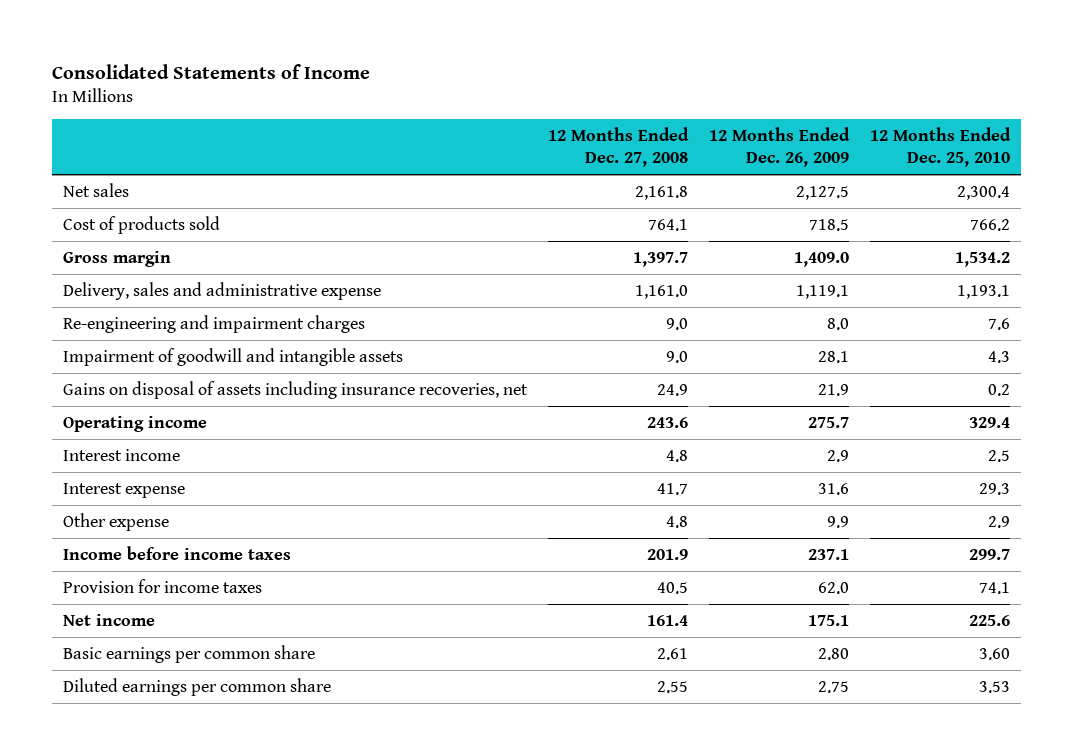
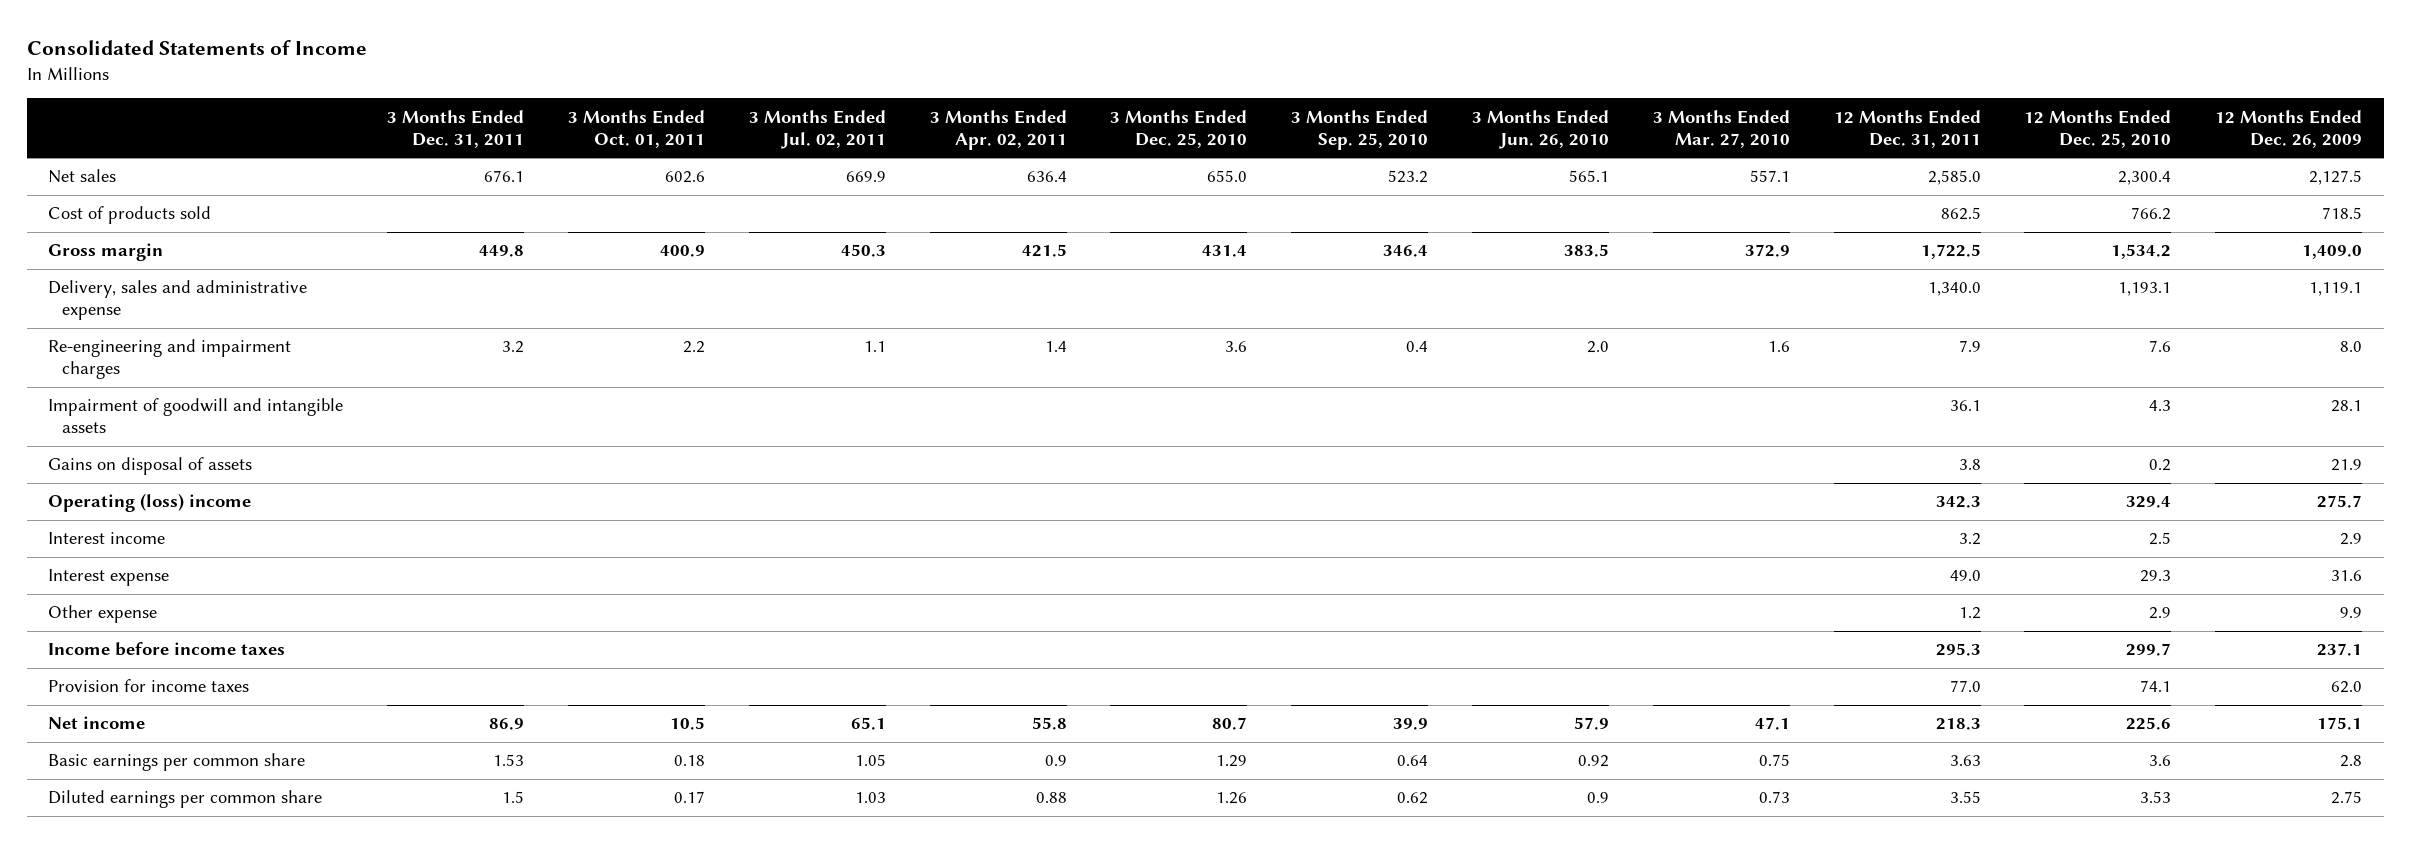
- | 12 Months Ended Dec. 27, 2008 | 12 Months Ended Dec. 26, 2009 | 12 Months Ended Dec. 25, 2010
+ | 3 Months Ended Dec. 31, 2011 | 3 Months Ended Oct. 01, 2011 | 3 Months Ended Jul. 02, 2011 | 3 Months Ended Apr. 02, 2011 | 3 Months Ended Dec. 25, 2010 | 3 Months Ended Sep. 25, 2010 | 3 Months Ended Jun. 26, 2010 | 3 Months Ended Mar. 27, 2010 | 12 Months Ended Dec. 31, 2011 | 12 Months Ended Dec. 25, 2010 | 12 Months Ended Dec. 26, 2009
- Gains on disposal of assets including insurance recoveries, net | 24.9 | 21.9 | 0.2
- Operating income | 243.6 | 275.7 | 329.4
+ Gains on disposal of assets | | | | | | | | | 3.8 | 0.2 | 21.9
+ Operating (loss) income | | | | | | | | | 342.3 | 329.4 | 275.7
- Basic earnings per common share | 2.61 | 2.80 | 3.60
+ Basic earnings per common share | 1.53 | 0.18 | 1.05 | 0.9 | 1.29 | 0.64 | 0.92 | 0.75 | 3.63 | 3.6 | 2.8

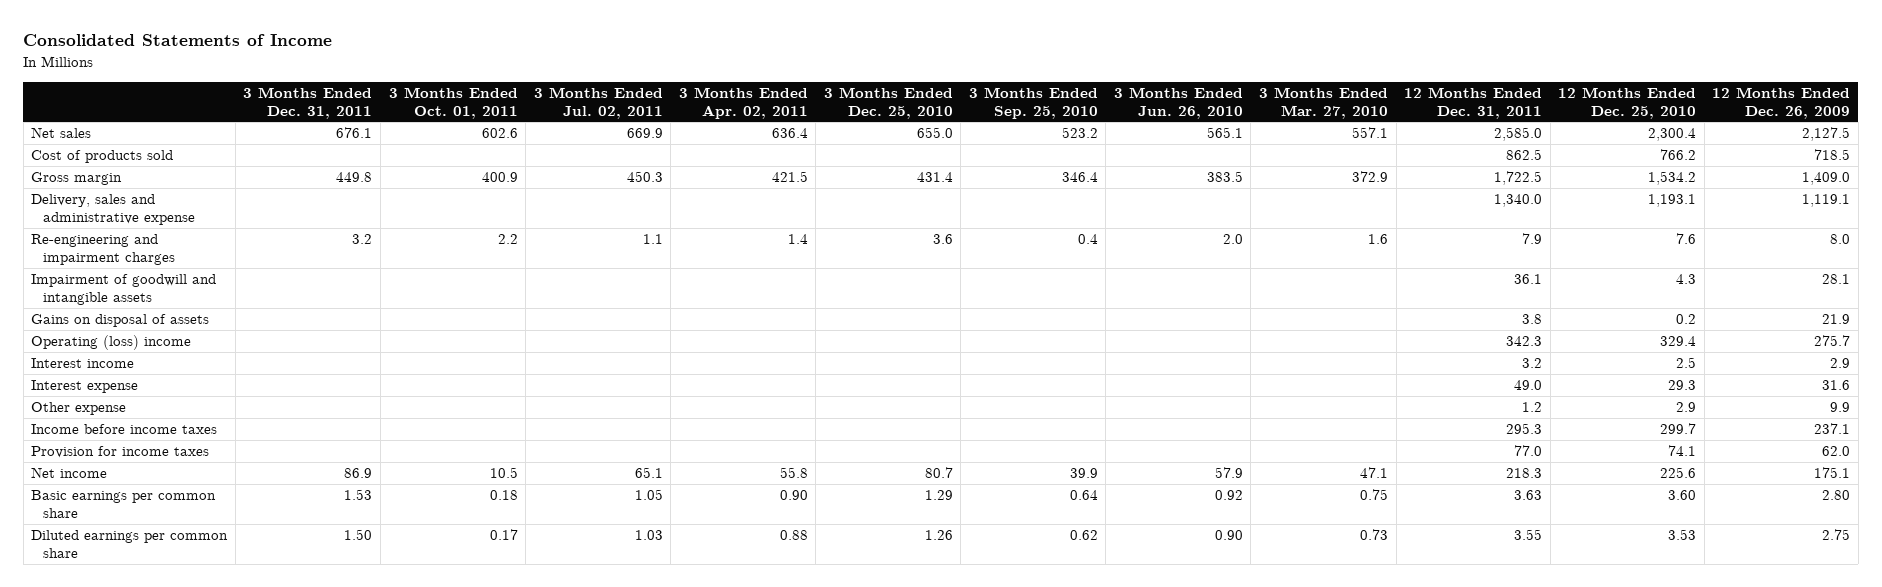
- Basic earnings per common share | 1.53 | 0.18 | 1.05 | 0.9 | 1.29 | 0.64 | 0.92 | 0.75 | 3.63 | 3.6 | 2.8
- Diluted earnings per common share | 1.5 | 0.17 | 1.03 | 0.88 | 1.26 | 0.62 | 0.9 | 0.73 | 3.55 | 3.53 | 2.75
+ Basic earnings per common share | 1.53 | 0.18 | 1.05 | 0.90 | 1.29 | 0.64 | 0.92 | 0.75 | 3.63 | 3.60 | 2.80
+ Diluted earnings per common share | 1.50 | 0.17 | 1.03 | 0.88 | 1.26 | 0.62 | 0.90 | 0.73 | 3.55 | 3.53 | 2.75

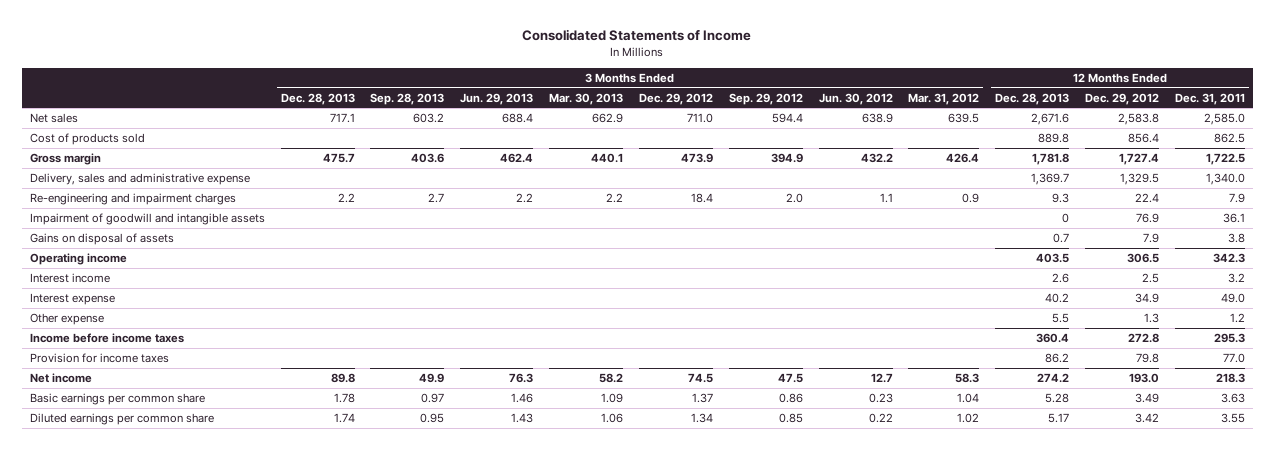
- | 3 Months Ended Dec. 31, 2011 | 3 Months Ended Oct. 01, 2011 | 3 Months Ended Jul. 02, 2011 | 3 Months Ended Apr. 02, 2011 | 3 Months Ended Dec. 25, 2010 | 3 Months Ended Sep. 25, 2010 | 3 Months Ended Jun. 26, 2010 | 3 Months Ended Mar. 27, 2010 | 12 Months Ended Dec. 31, 2011 | 12 Months Ended Dec. 25, 2010 | 12 Months Ended Dec. 26, 2009
+ | 3 Months Ended Dec. 28, 2013 | 3 Months Ended Sep. 28, 2013 | 3 Months Ended Jun. 29, 2013 | 3 Months Ended Mar. 30, 2013 | 3 Months Ended Dec. 29, 2012 | 3 Months Ended Sep. 29, 2012 | 3 Months Ended Jun. 30, 2012 | 3 Months Ended Mar. 31, 2012 | 12 Months Ended Dec. 28, 2013 | 12 Months Ended Dec. 29, 2012 | 12 Months Ended Dec. 31, 2011
- Operating (loss) income | | | | | | | | | 342.3 | 329.4 | 275.7
+ Operating income | | | | | | | | | 403.5 | 306.5 | 342.3

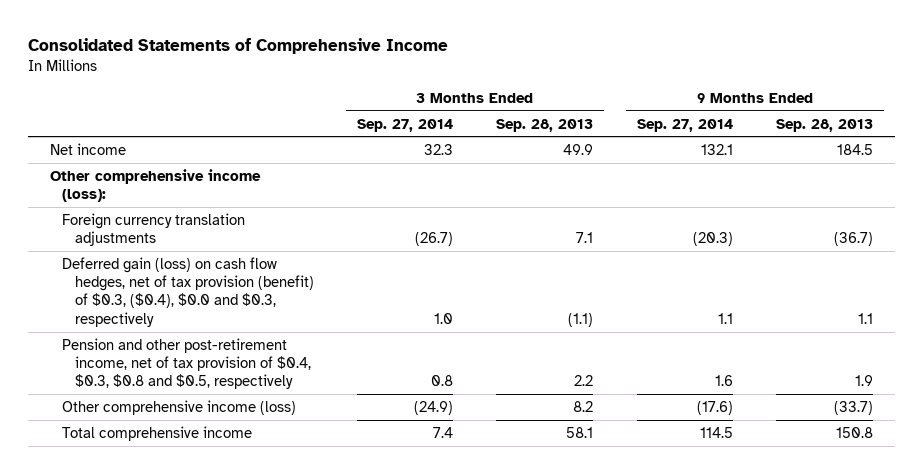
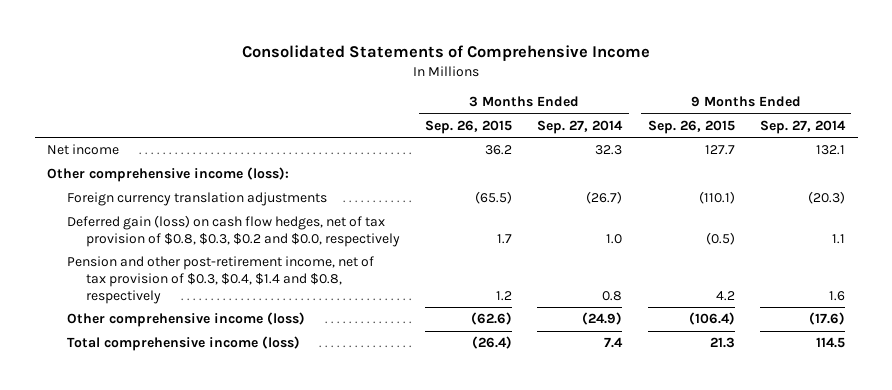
- | 3 Months Ended Sep. 27, 2014 | 3 Months Ended Sep. 28, 2013 | 9 Months Ended Sep. 27, 2014 | 9 Months Ended Sep. 28, 2013
+ | 3 Months Ended Sep. 26, 2015 | 3 Months Ended Sep. 27, 2014 | 9 Months Ended Sep. 26, 2015 | 9 Months Ended Sep. 27, 2014
- Deferred gain (loss) on cash flow hedges, net of tax provision (benefit) of $0.3, ($0.4), $0.0 and $0.3, respectively | 1.0 | (1.1) | 1.1 | 1.1
- Pension and other post-retirement income, net of tax provision of $0.4, $0.3, $0.8 and $0.5, respectively | 0.8 | 2.2 | 1.6 | 1.9
+ Deferred gain (loss) on cash flow hedges, net of tax provision of $0.8, $0.3, $0.2 and $0.0, respectively | 1.7 | 1.0 | (0.5) | 1.1
+ Pension and other post-retirement income, net of tax provision of $0.3, $0.4, $1.4 and $0.8, respectively | 1.2 | 0.8 | 4.2 | 1.6
- Total comprehensive income | 7.4 | 58.1 | 114.5 | 150.8
+ Total comprehensive income (loss) | (26.4) | 7.4 | 21.3 | 114.5

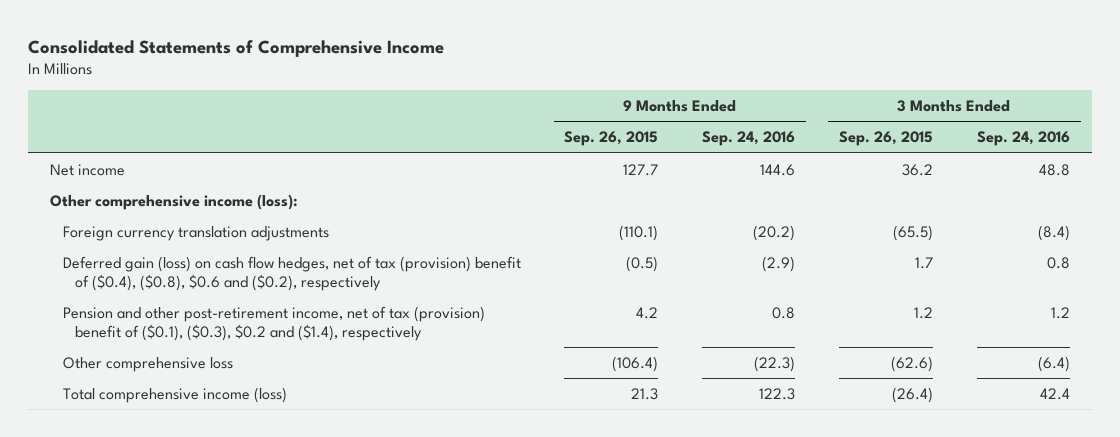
- | 3 Months Ended Sep. 26, 2015 | 3 Months Ended Sep. 27, 2014 | 9 Months Ended Sep. 26, 2015 | 9 Months Ended Sep. 27, 2014
+ | 9 Months Ended Sep. 26, 2015 | 9 Months Ended Sep. 24, 2016 | 3 Months Ended Sep. 26, 2015 | 3 Months Ended Sep. 24, 2016
- Deferred gain (loss) on cash flow hedges, net of tax provision of $0.8, $0.3, $0.2 and $0.0, respectively | 1.7 | 1.0 | (0.5) | 1.1
- Pension and other post-retirement income, net of tax provision of $0.3, $0.4, $1.4 and $0.8, respectively | 1.2 | 0.8 | 4.2 | 1.6
- Other comprehensive income (loss) | (62.6) | (24.9) | (106.4) | (17.6)
+ Deferred gain (loss) on cash flow hedges, net of tax (provision) benefit of ($0.4), ($0.8), $0.6 and ($0.2), respectively | (0.5) | (2.9) | 1.7 | 0.8
+ Pension and other post-retirement income, net of tax (provision) benefit of ($0.1), ($0.3), $0.2 and ($1.4), respectively | 4.2 | 0.8 | 1.2 | 1.2
+ Other comprehensive loss | (106.4) | (22.3) | (62.6) | (6.4)

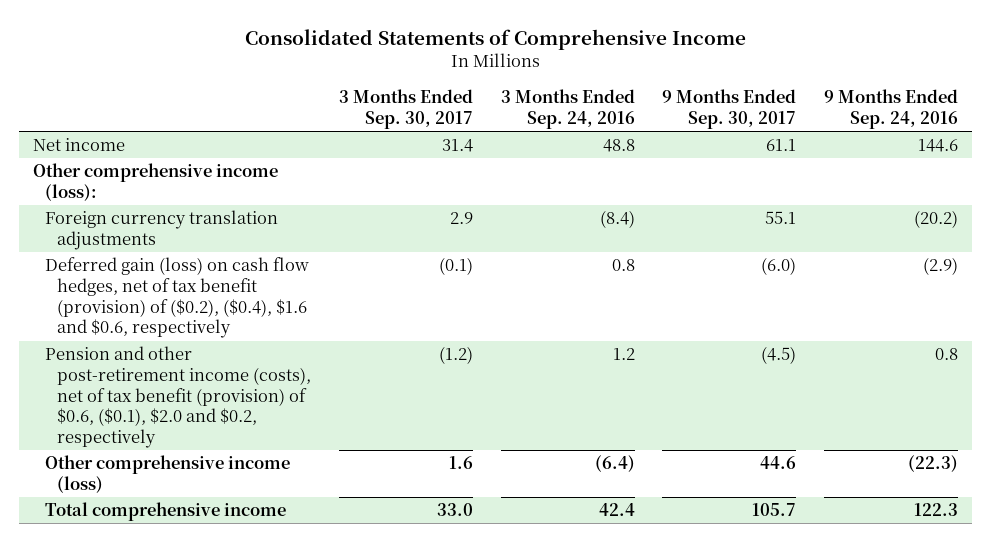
- | 9 Months Ended Sep. 26, 2015 | 9 Months Ended Sep. 24, 2016 | 3 Months Ended Sep. 26, 2015 | 3 Months Ended Sep. 24, 2016
+ | 3 Months Ended Sep. 30, 2017 | 3 Months Ended Sep. 24, 2016 | 9 Months Ended Sep. 30, 2017 | 9 Months Ended Sep. 24, 2016
- Deferred gain (loss) on cash flow hedges, net of tax (provision) benefit of ($0.4), ($0.8), $0.6 and ($0.2), respectively | (0.5) | (2.9) | 1.7 | 0.8
- Pension and other post-retirement income, net of tax (provision) benefit of ($0.1), ($0.3), $0.2 and ($1.4), respectively | 4.2 | 0.8 | 1.2 | 1.2
- Other comprehensive loss | (106.4) | (22.3) | (62.6) | (6.4)
- Total comprehensive income (loss) | 21.3 | 122.3 | (26.4) | 42.4
+ Deferred gain (loss) on cash flow hedges, net of tax benefit (provision) of ($0.2), ($0.4), $1.6 and $0.6, respectively | (0.1) | 0.8 | (6.0) | (2.9)
+ Pension and other post-retirement income (costs), net of tax benefit (provision) of $0.6, ($0.1), $2.0 and $0.2, respectively | (1.2) | 1.2 | (4.5) | 0.8
+ Other comprehensive income (loss) | 1.6 | (6.4) | 44.6 | (22.3)
+ Total comprehensive income | 33.0 | 42.4 | 105.7 | 122.3

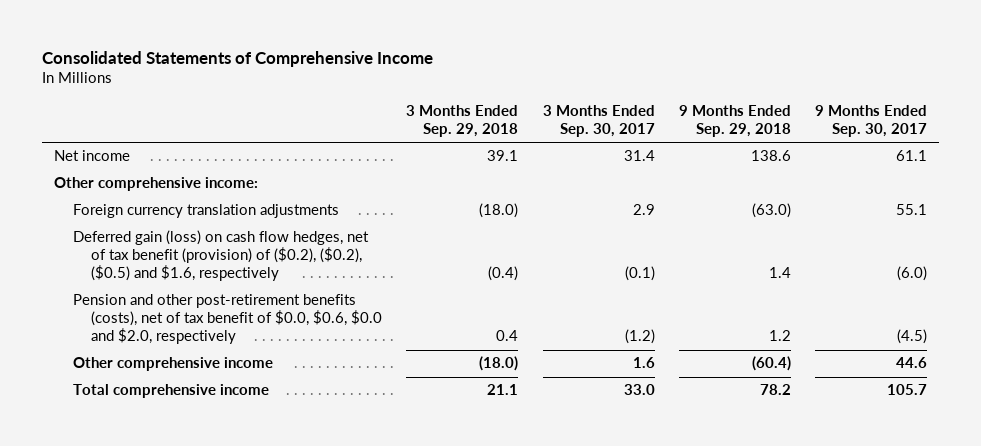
- | 3 Months Ended Sep. 30, 2017 | 3 Months Ended Sep. 24, 2016 | 9 Months Ended Sep. 30, 2017 | 9 Months Ended Sep. 24, 2016
+ | 3 Months Ended Sep. 29, 2018 | 3 Months Ended Sep. 30, 2017 | 9 Months Ended Sep. 29, 2018 | 9 Months Ended Sep. 30, 2017
- Other comprehensive income (loss):
+ Other comprehensive income:
- Deferred gain (loss) on cash flow hedges, net of tax benefit (provision) of ($0.2), ($0.4), $1.6 and $0.6, respectively | (0.1) | 0.8 | (6.0) | (2.9)
- Pension and other post-retirement income (costs), net of tax benefit (provision) of $0.6, ($0.1), $2.0 and $0.2, respectively | (1.2) | 1.2 | (4.5) | 0.8
- Other comprehensive income (loss) | 1.6 | (6.4) | 44.6 | (22.3)
+ Deferred gain (loss) on cash flow hedges, net of tax benefit (provision) of ($0.2), ($0.2), ($0.5) and $1.6, respectively | (0.4) | (0.1) | 1.4 | (6.0)
+ Pension and other post-retirement benefits (costs), net of tax benefit of $0.0, $0.6, $0.0 and $2.0, respectively | 0.4 | (1.2) | 1.2 | (4.5)
+ Other comprehensive income | (18.0) | 1.6 | (60.4) | 44.6

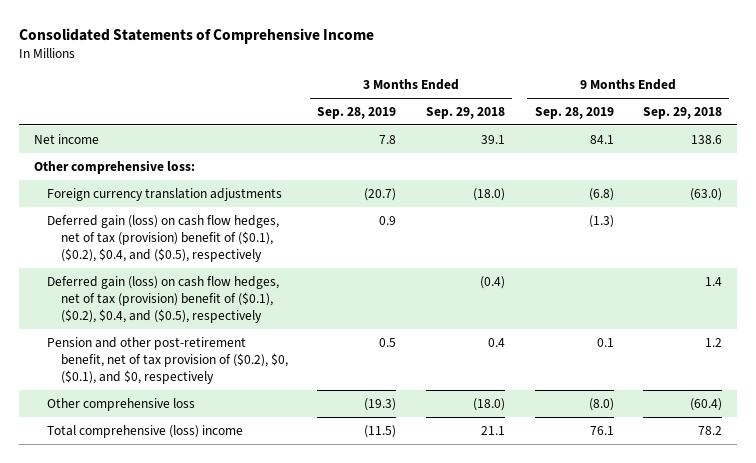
- | 3 Months Ended Sep. 29, 2018 | 3 Months Ended Sep. 30, 2017 | 9 Months Ended Sep. 29, 2018 | 9 Months Ended Sep. 30, 2017
+ | 3 Months Ended Sep. 28, 2019 | 3 Months Ended Sep. 29, 2018 | 9 Months Ended Sep. 28, 2019 | 9 Months Ended Sep. 29, 2018
- Other comprehensive income:
+ Other comprehensive loss:
- Deferred gain (loss) on cash flow hedges, net of tax benefit (provision) of ($0.2), ($0.2), ($0.5) and $1.6, respectively | (0.4) | (0.1) | 1.4 | (6.0)
- Pension and other post-retirement benefits (costs), net of tax benefit of $0.0, $0.6, $0.0 and $2.0, respectively | 0.4 | (1.2) | 1.2 | (4.5)
- Other comprehensive income | (18.0) | 1.6 | (60.4) | 44.6
- Total comprehensive income | 21.1 | 33.0 | 78.2 | 105.7
+ Deferred gain (loss) on cash flow hedges, net of tax (provision) benefit of ($0.1), ($0.2), $0.4, and ($0.5), respectively | 0.9 | | (1.3) |
+ Deferred gain (loss) on cash flow hedges, net of tax (provision) benefit of ($0.1), ($0.2), $0.4, and ($0.5), respectively | | (0.4) | | 1.4
+ Pension and other post-retirement benefit, net of tax provision of ($0.2), $0, ($0.1), and $0, respectively | 0.5 | 0.4 | 0.1 | 1.2
+ Other comprehensive loss | (19.3) | (18.0) | (8.0) | (60.4)
+ Total comprehensive (loss) income | (11.5) | 21.1 | 76.1 | 78.2

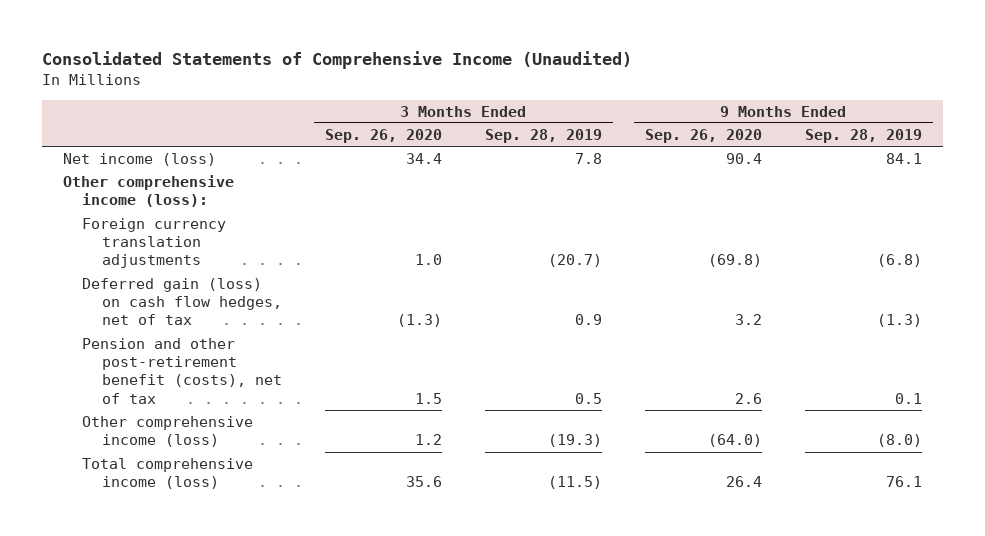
- Consolidated Statements of Comprehensive Income
+ Consolidated Statements of Comprehensive Income (Unaudited)
- | 3 Months Ended Sep. 28, 2019 | 3 Months Ended Sep. 29, 2018 | 9 Months Ended Sep. 28, 2019 | 9 Months Ended Sep. 29, 2018
+ | 3 Months Ended Sep. 26, 2020 | 3 Months Ended Sep. 28, 2019 | 9 Months Ended Sep. 26, 2020 | 9 Months Ended Sep. 28, 2019
- Net income | 7.8 | 39.1 | 84.1 | 138.6
- Other comprehensive loss:
+ Net income (loss) | 34.4 | 7.8 | 90.4 | 84.1
+ Other comprehensive income (loss):
- Deferred gain (loss) on cash flow hedges, net of tax (provision) benefit of ($0.1), ($0.2), $0.4, and ($0.5), respectively | 0.9 | | (1.3) |
- Deferred gain (loss) on cash flow hedges, net of tax (provision) benefit of ($0.1), ($0.2), $0.4, and ($0.5), respectively | | (0.4) | | 1.4
- Pension and other post-retirement benefit, net of tax provision of ($0.2), $0, ($0.1), and $0, respectively | 0.5 | 0.4 | 0.1 | 1.2
- Other comprehensive loss | (19.3) | (18.0) | (8.0) | (60.4)
- Total comprehensive (loss) income | (11.5) | 21.1 | 76.1 | 78.2
+ Deferred gain (loss) on cash flow hedges, net of tax | (1.3) | 0.9 | 3.2 | (1.3)
+ Pension and other post-retirement benefit (costs), net of tax | 1.5 | 0.5 | 2.6 | 0.1
+ Other comprehensive income (loss) | 1.2 | (19.3) | (64.0) | (8.0)
+ Total comprehensive income (loss) | 35.6 | (11.5) | 26.4 | 76.1

